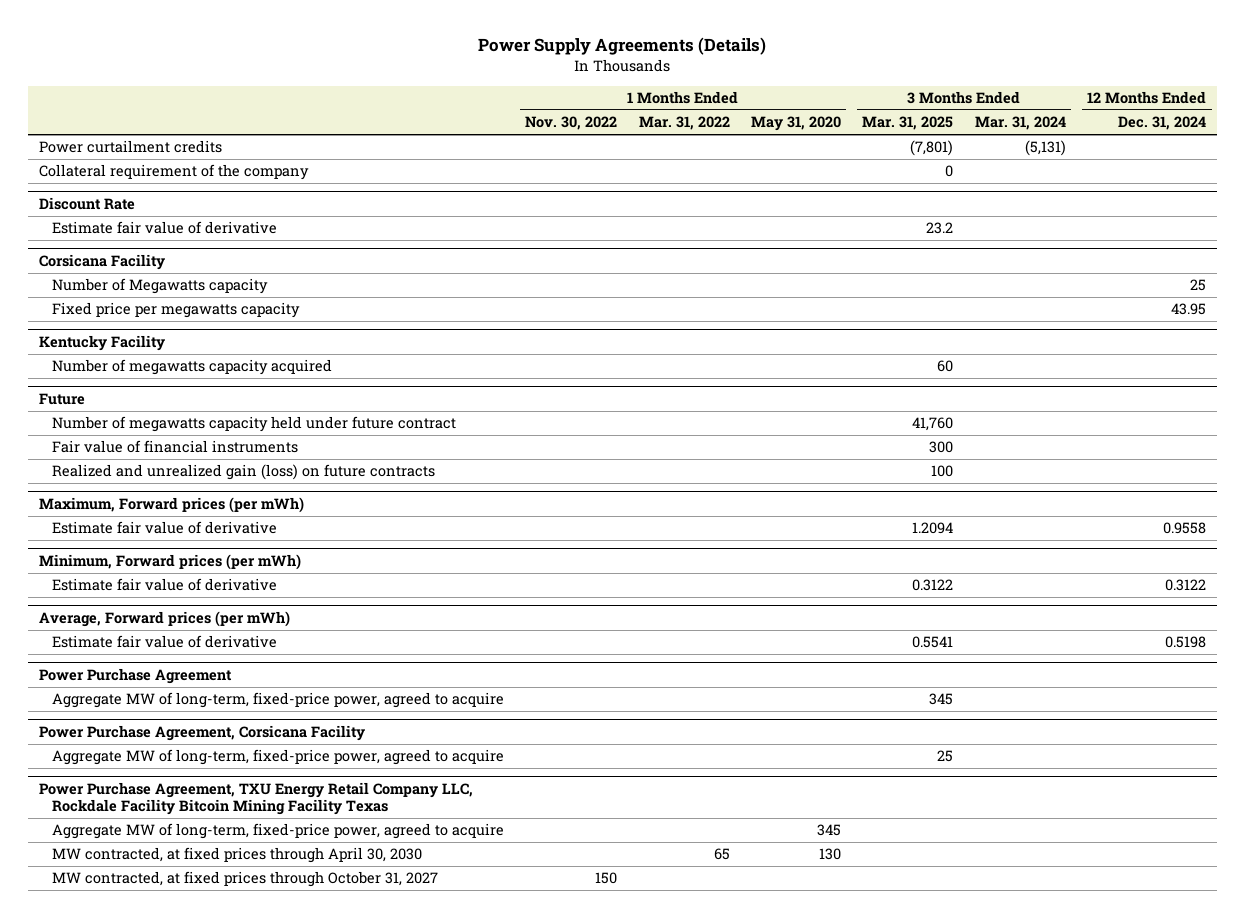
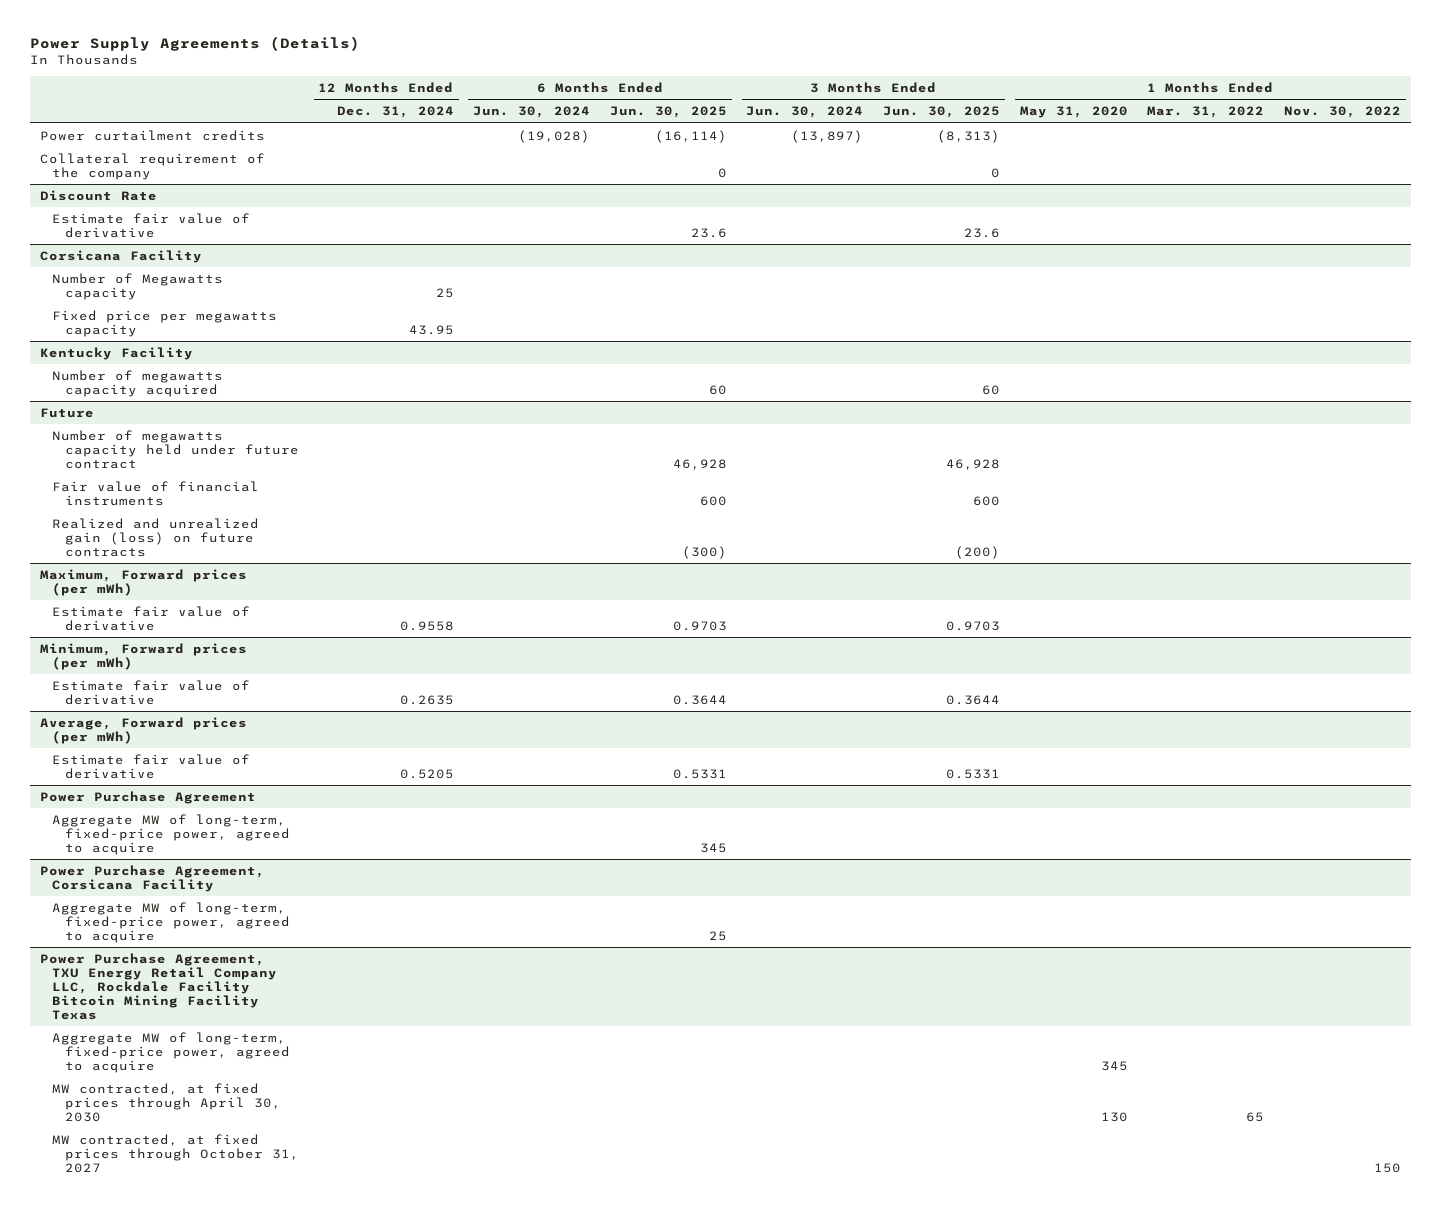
- | 1 Months Ended Nov. 30, 2022 | 1 Months Ended Mar. 31, 2022 | 1 Months Ended May 31, 2020 | 3 Months Ended Mar. 31, 2025 | 3 Months Ended Mar. 31, 2024 | 12 Months Ended Dec. 31, 2024
+ | 12 Months Ended Dec. 31, 2024 | 6 Months Ended Jun. 30, 2024 | 6 Months Ended Jun. 30, 2025 | 3 Months Ended Jun. 30, 2024 | 3 Months Ended Jun. 30, 2025 | 1 Months Ended May 31, 2020 | 1 Months Ended Mar. 31, 2022 | 1 Months Ended Nov. 30, 2022
@ Minimum, Forward prices (per mWh)
- Estimate fair value of derivative | | | | 0.3122 | | 0.3122
+ Estimate fair value of derivative | 0.2635 | | 0.3644 | | 0.3644 | | |
@ Average, Forward prices (per mWh)
- Estimate fair value of derivative | | | | 0.5541 | | 0.5198
+ Estimate fair value of derivative | 0.5205 | | 0.5331 | | 0.5331 | | |

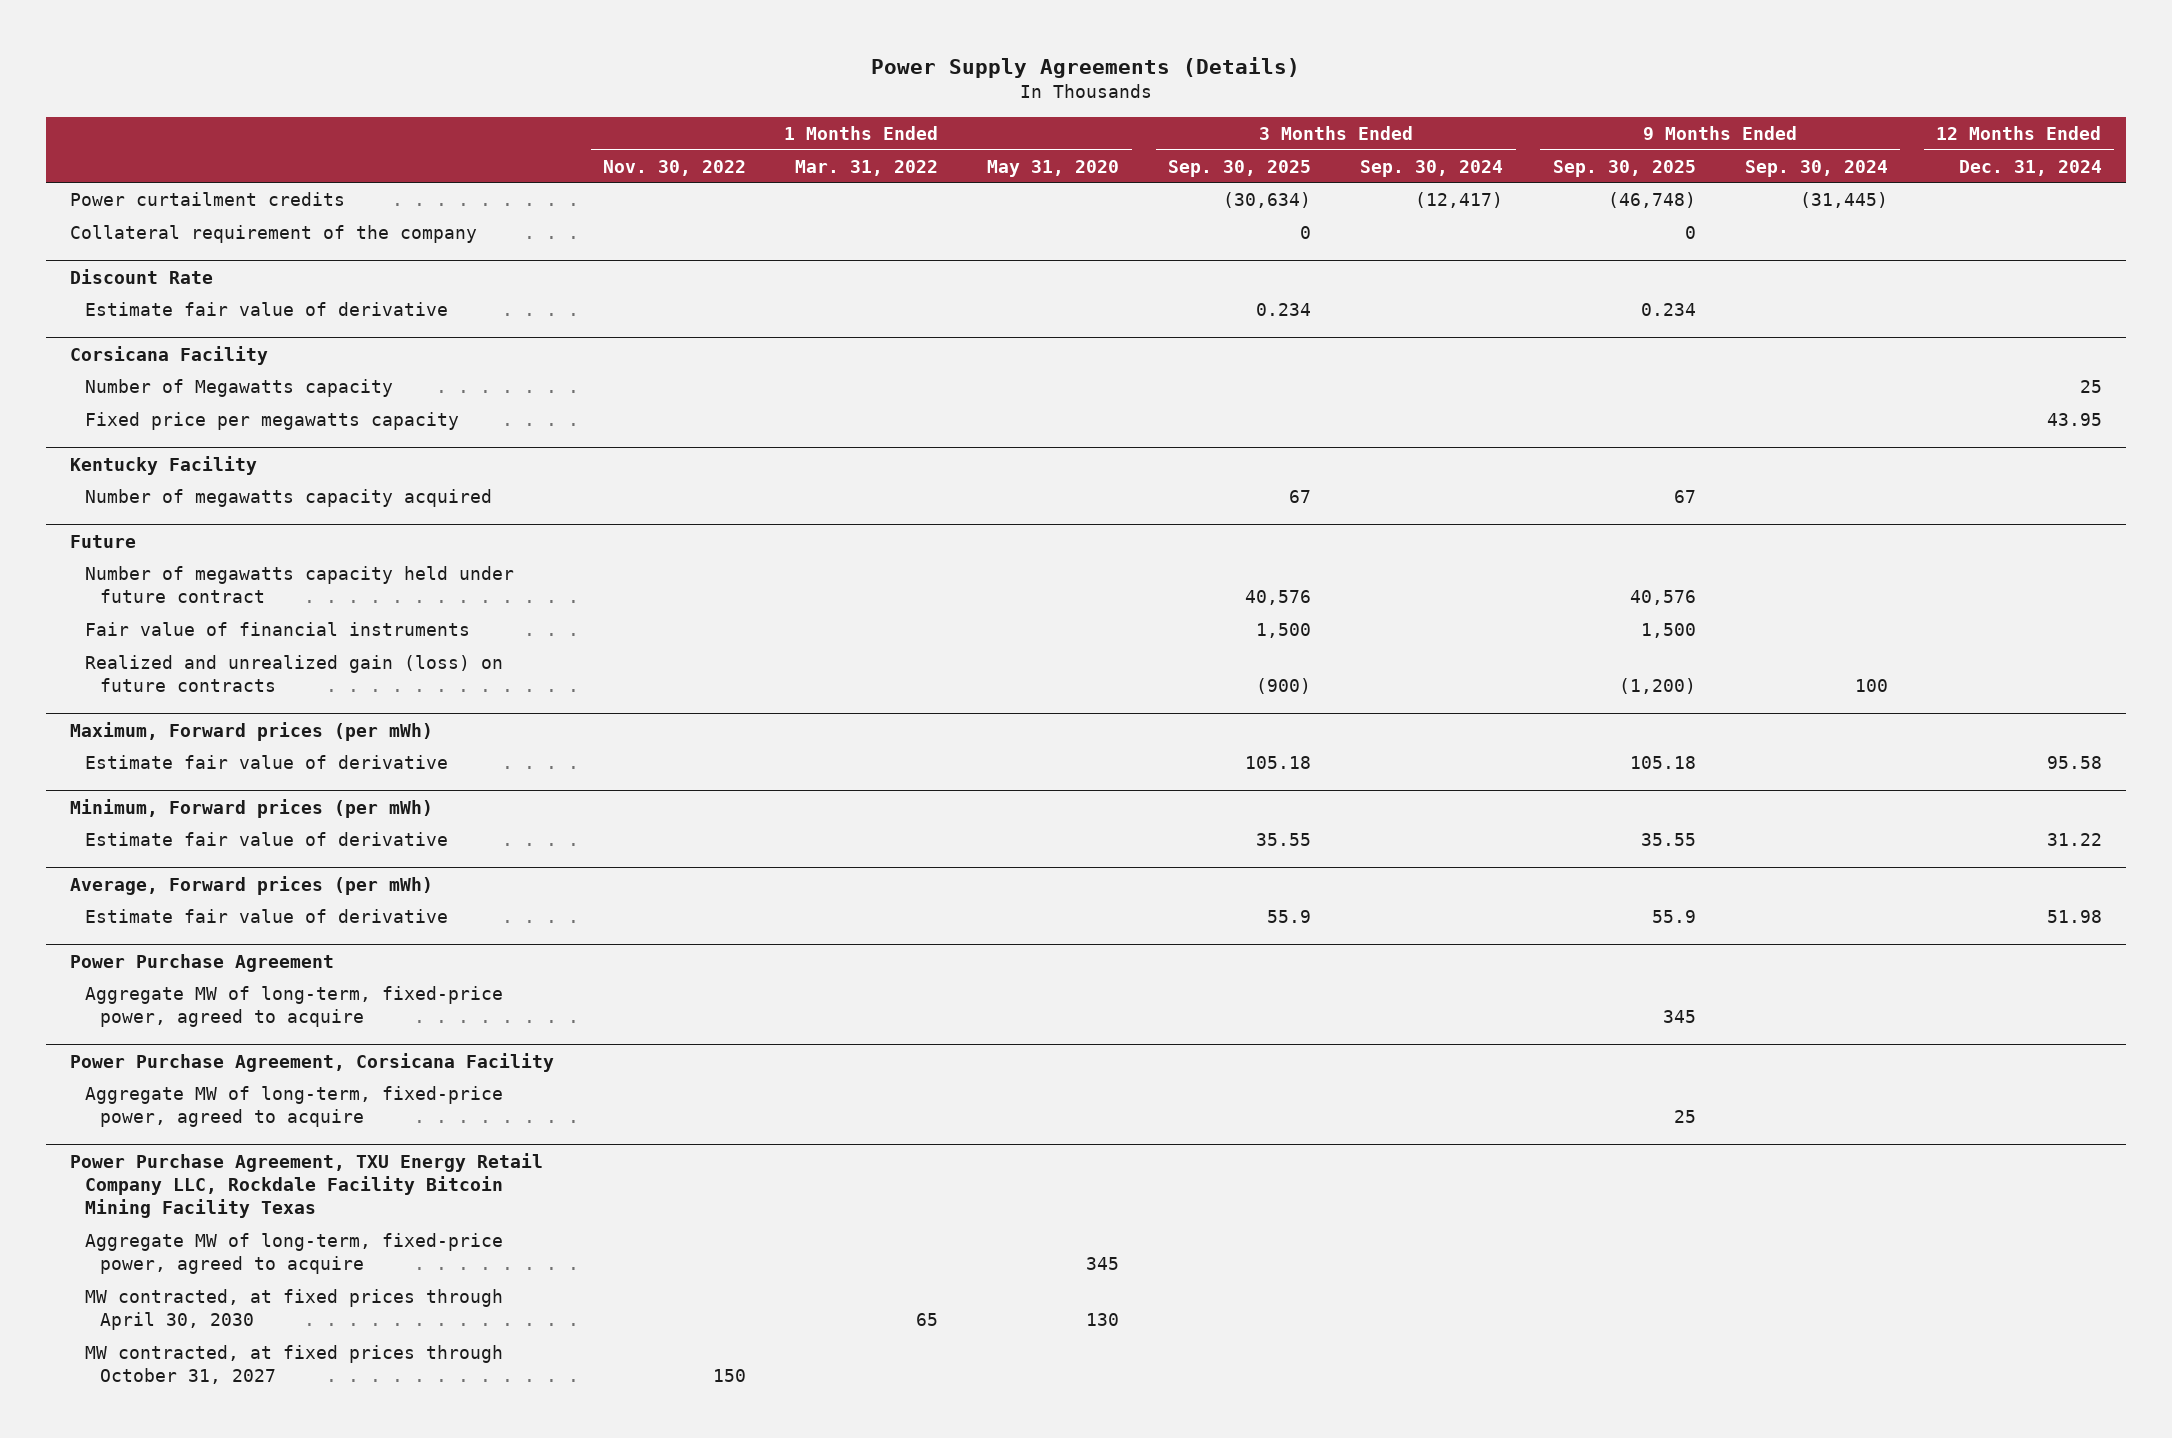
- | 12 Months Ended Dec. 31, 2024 | 6 Months Ended Jun. 30, 2024 | 6 Months Ended Jun. 30, 2025 | 3 Months Ended Jun. 30, 2024 | 3 Months Ended Jun. 30, 2025 | 1 Months Ended May 31, 2020 | 1 Months Ended Mar. 31, 2022 | 1 Months Ended Nov. 30, 2022
+ | 1 Months Ended Nov. 30, 2022 | 1 Months Ended Mar. 31, 2022 | 1 Months Ended May 31, 2020 | 3 Months Ended Sep. 30, 2025 | 3 Months Ended Sep. 30, 2024 | 9 Months Ended Sep. 30, 2025 | 9 Months Ended Sep. 30, 2024 | 12 Months Ended Dec. 31, 2024
@ Maximum, Forward prices (per mWh)
- Estimate fair value of derivative | 0.9558 | | 0.9703 | | 0.9703 | | |
+ Estimate fair value of derivative | | | | 105.18 | | 105.18 | | 95.58
@ Minimum, Forward prices (per mWh)
- Estimate fair value of derivative | 0.2635 | | 0.3644 | | 0.3644 | | |
+ Estimate fair value of derivative | | | | 35.55 | | 35.55 | | 31.22
@ Average, Forward prices (per mWh)
- Estimate fair value of derivative | 0.5205 | | 0.5331 | | 0.5331 | | |
+ Estimate fair value of derivative | | | | 55.9 | | 55.9 | | 51.98

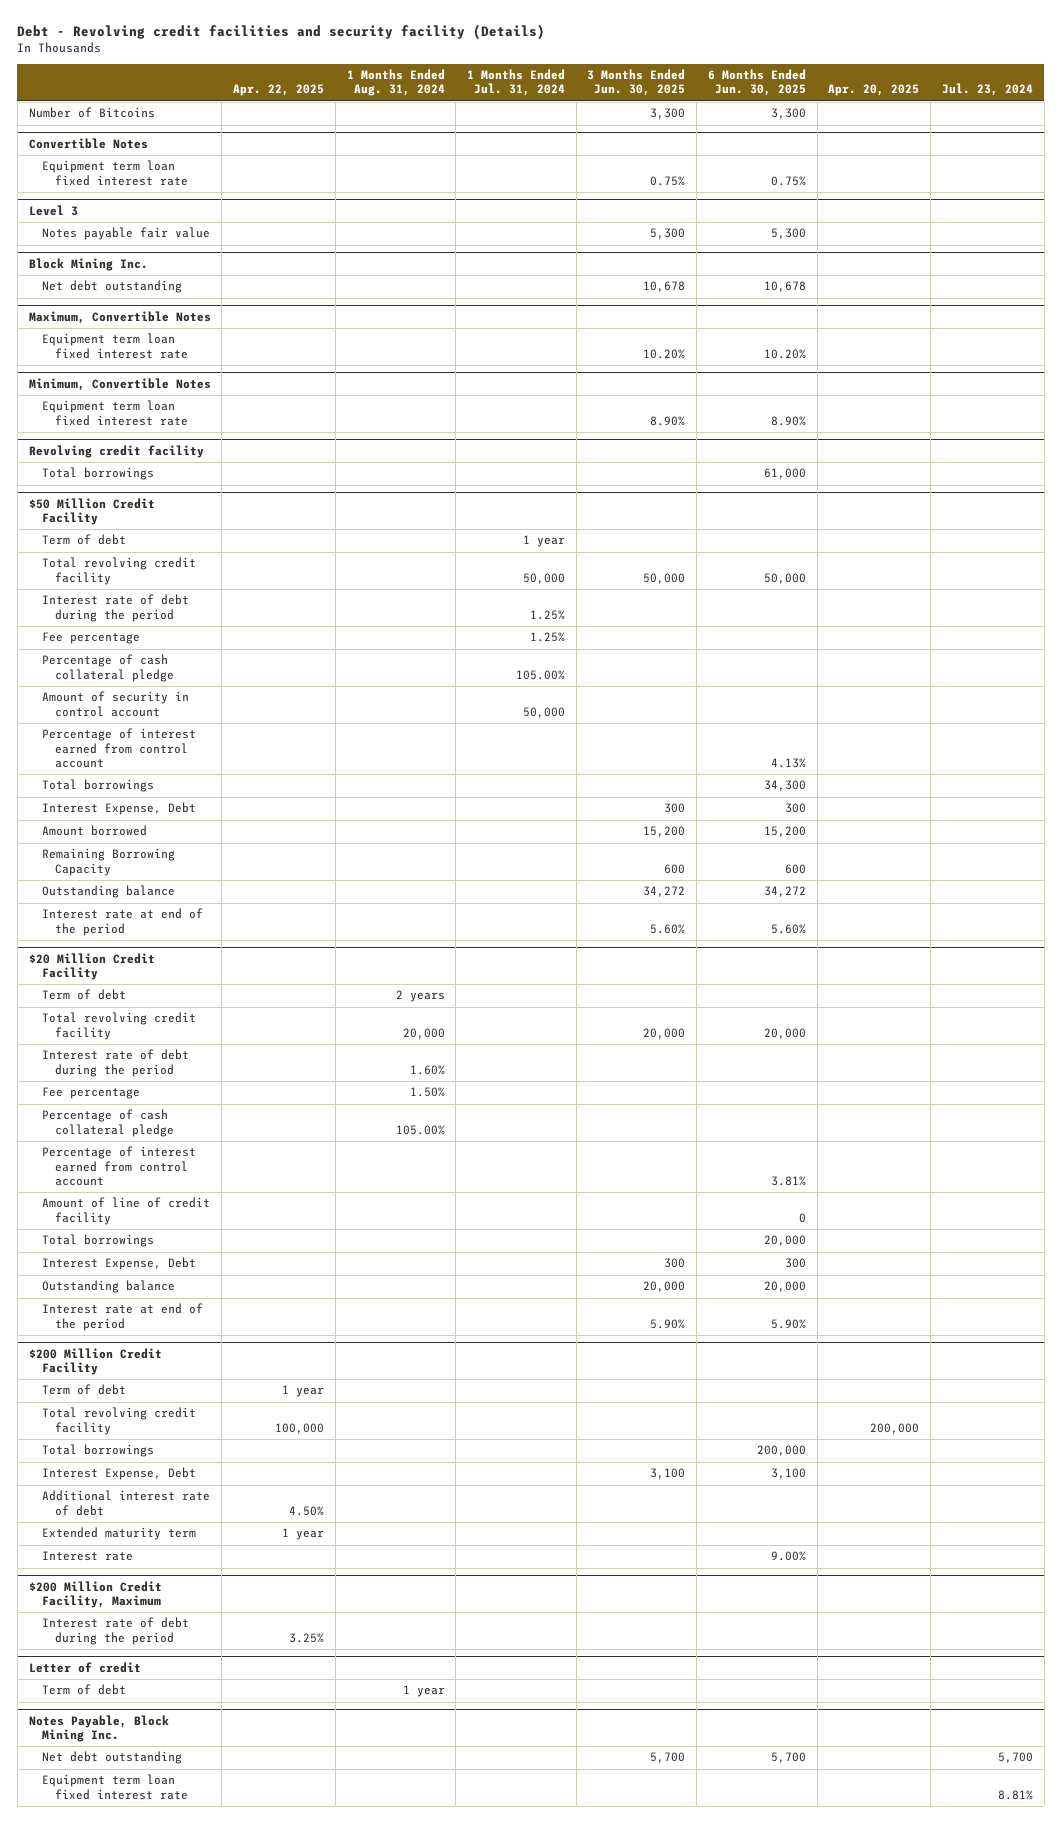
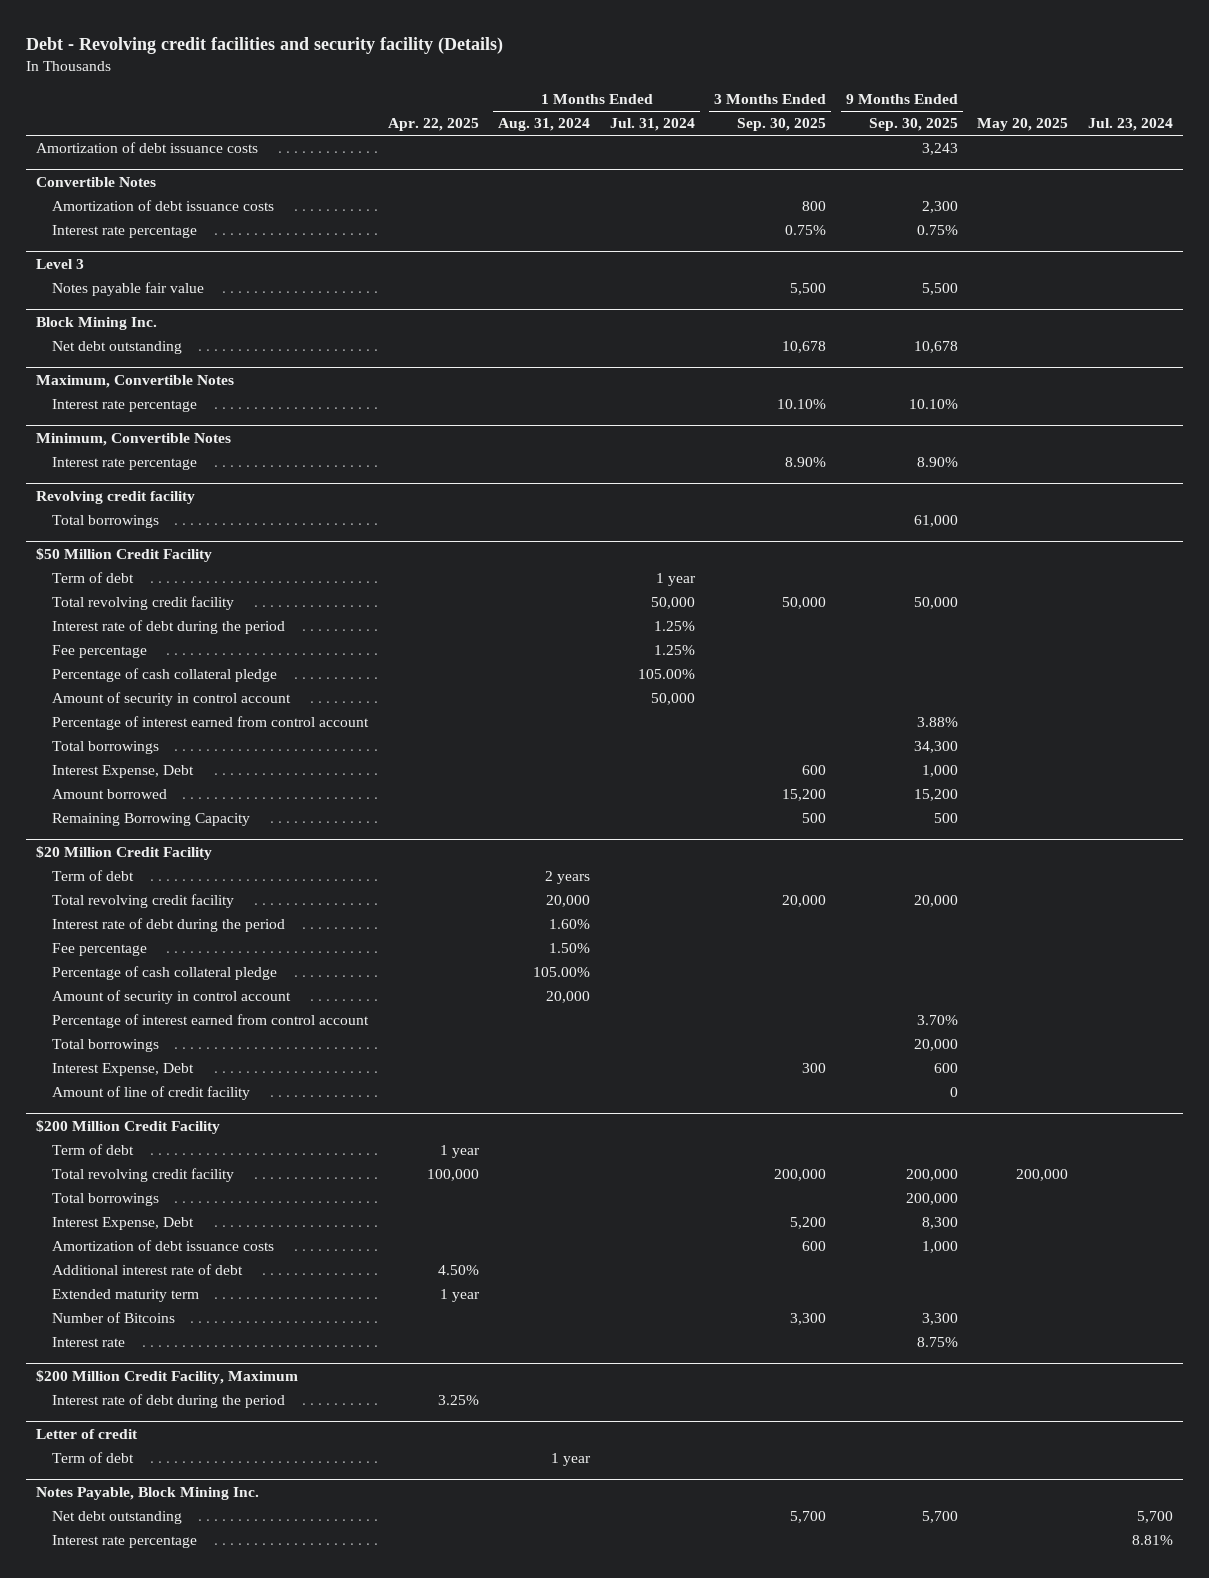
- | Apr. 22, 2025 | 1 Months Ended Aug. 31, 2024 | 1 Months Ended Jul. 31, 2024 | 3 Months Ended Jun. 30, 2025 | 6 Months Ended Jun. 30, 2025 | Apr. 20, 2025 | Jul. 23, 2024
+ | Apr. 22, 2025 | 1 Months Ended Aug. 31, 2024 | 1 Months Ended Jul. 31, 2024 | 3 Months Ended Sep. 30, 2025 | 9 Months Ended Sep. 30, 2025 | May 20, 2025 | Jul. 23, 2024
- Number of Bitcoins | | | | 3,300 | 3,300 | |
+ Amortization of debt issuance costs | | | | | 3,243 | |
@ Convertible Notes
- Equipment term loan fixed interest rate | | | | 0.75% | 0.75% | |
+ Amortization of debt issuance costs | | | | 800 | 2,300 | |
+ Interest rate percentage | | | | 0.75% | 0.75% | |
@ Maximum, Convertible Notes
- Equipment term loan fixed interest rate | | | | 10.20% | 10.20% | |
+ Interest rate percentage | | | | 10.10% | 10.10% | |
@ Minimum, Convertible Notes
- Equipment term loan fixed interest rate | | | | 8.90% | 8.90% | |
+ Interest rate percentage | | | | 8.90% | 8.90% | |
@ $50 Million Credit Facility
- Outstanding balance | | | | 34,272 | 34,272 | |
- Interest rate at end of the period | | | | 5.60% | 5.60% | |
@ $20 Million Credit Facility
+ Amount of security in control account | | 20,000 | | | | |
- Outstanding balance | | | | 20,000 | 20,000 | |
- Interest rate at end of the period | | | | 5.90% | 5.90% | |
moved down: Amount of line of credit facility | | | | | 0 | |
@ $200 Million Credit Facility
+ Amortization of debt issuance costs | | | | 600 | 1,000 | |
+ Number of Bitcoins | | | | 3,300 | 3,300 | |
@ Notes Payable, Block Mining Inc.
- Equipment term loan fixed interest rate | | | | | | | 8.81%
+ Interest rate percentage | | | | | | | 8.81%

